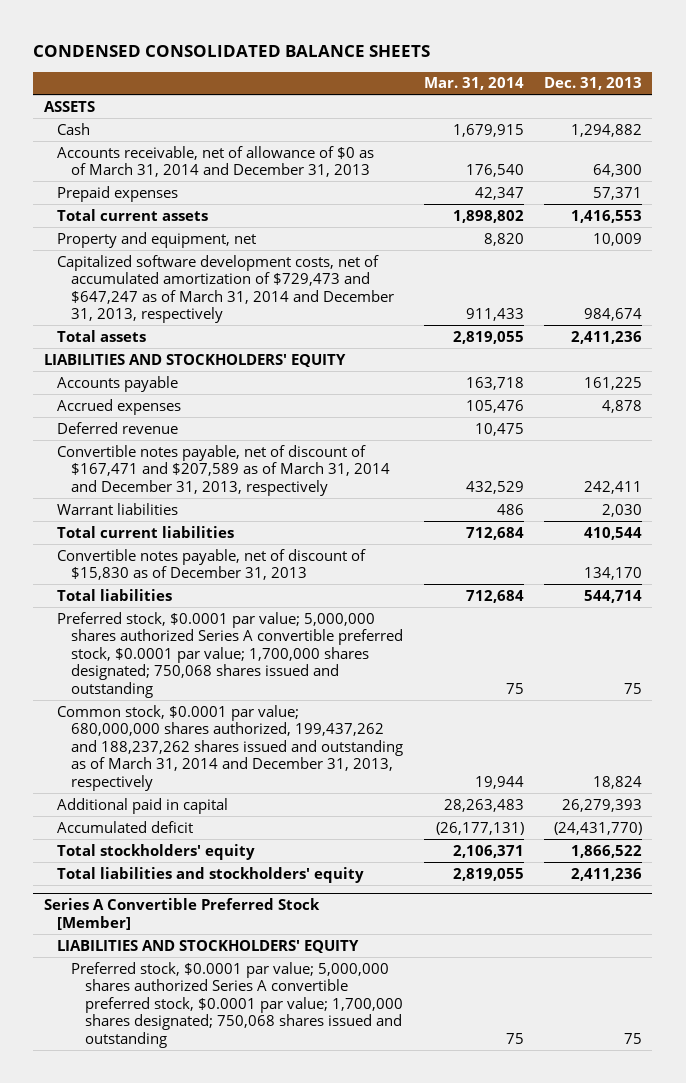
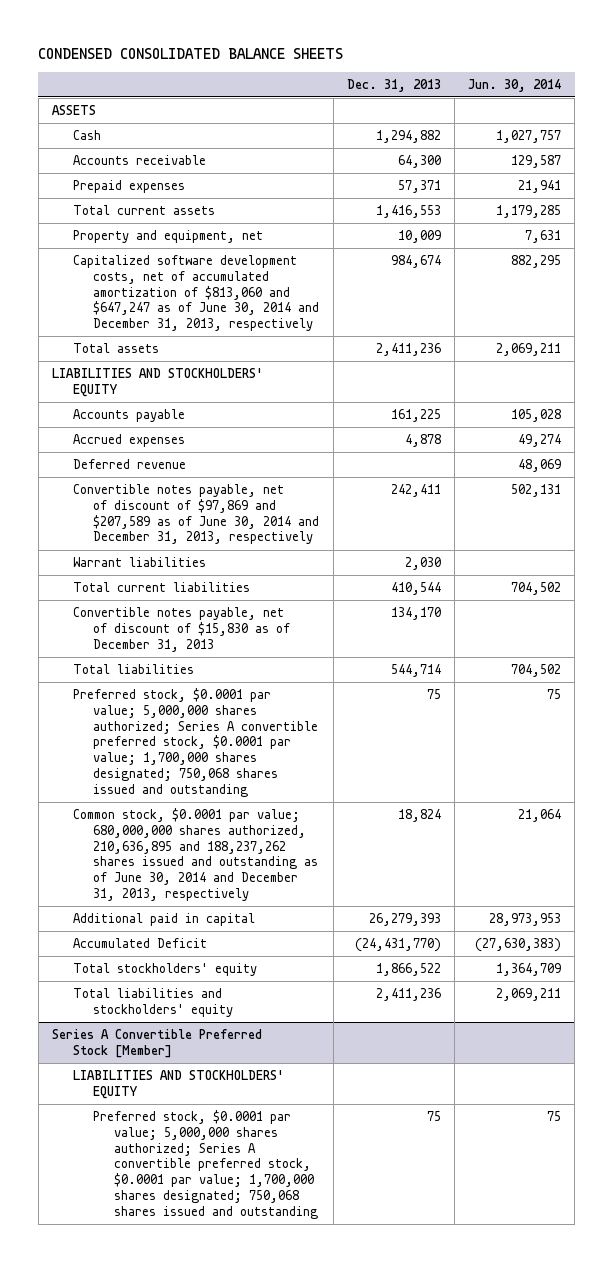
- | Mar. 31, 2014 | Dec. 31, 2013
+ | Dec. 31, 2013 | Jun. 30, 2014
- Accounts receivable, net of allowance of $0 as of March 31, 2014 and December 31, 2013 | 176,540 | 64,300
+ Accounts receivable | 64,300 | 129,587
- Capitalized software development costs, net of accumulated amortization of $729,473 and $647,247 as of March 31, 2014 and December 31, 2013, respectively | 911,433 | 984,674
+ Capitalized software development costs, net of accumulated amortization of $813,060 and $647,247 as of June 30, 2014 and December 31, 2013, respectively | 984,674 | 882,295
- Convertible notes payable, net of discount of $167,471 and $207,589 as of March 31, 2014 and December 31, 2013, respectively | 432,529 | 242,411
+ Convertible notes payable, net of discount of $97,869 and $207,589 as of June 30, 2014 and December 31, 2013, respectively | 242,411 | 502,131
- Preferred stock, $0.0001 par value; 5,000,000 shares authorized Series A convertible preferred stock, $0.0001 par value; 1,700,000 shares designated; 750,068 shares issued and outstanding | 75 | 75
- Common stock, $0.0001 par value; 680,000,000 shares authorized, 199,437,262 and 188,237,262 shares issued and outstanding as of March 31, 2014 and December 31, 2013, respectively | 19,944 | 18,824
+ Preferred stock, $0.0001 par value; 5,000,000 shares authorized; Series A convertible preferred stock, $0.0001 par value; 1,700,000 shares designated; 750,068 shares issued and outstanding | 75 | 75
+ Common stock, $0.0001 par value; 680,000,000 shares authorized, 210,636,895 and 188,237,262 shares issued and outstanding as of June 30, 2014 and December 31, 2013, respectively | 18,824 | 21,064
- Accumulated deficit | (26,177,131) | (24,431,770)
+ Accumulated Deficit | (24,431,770) | (27,630,383)
@ Series A Convertible Preferred Stock [Member]
- Preferred stock, $0.0001 par value; 5,000,000 shares authorized Series A convertible preferred stock, $0.0001 par value; 1,700,000 shares designated; 750,068 shares issued and outstanding | 75 | 75
+ Preferred stock, $0.0001 par value; 5,000,000 shares authorized; Series A convertible preferred stock, $0.0001 par value; 1,700,000 shares designated; 750,068 shares issued and outstanding | 75 | 75

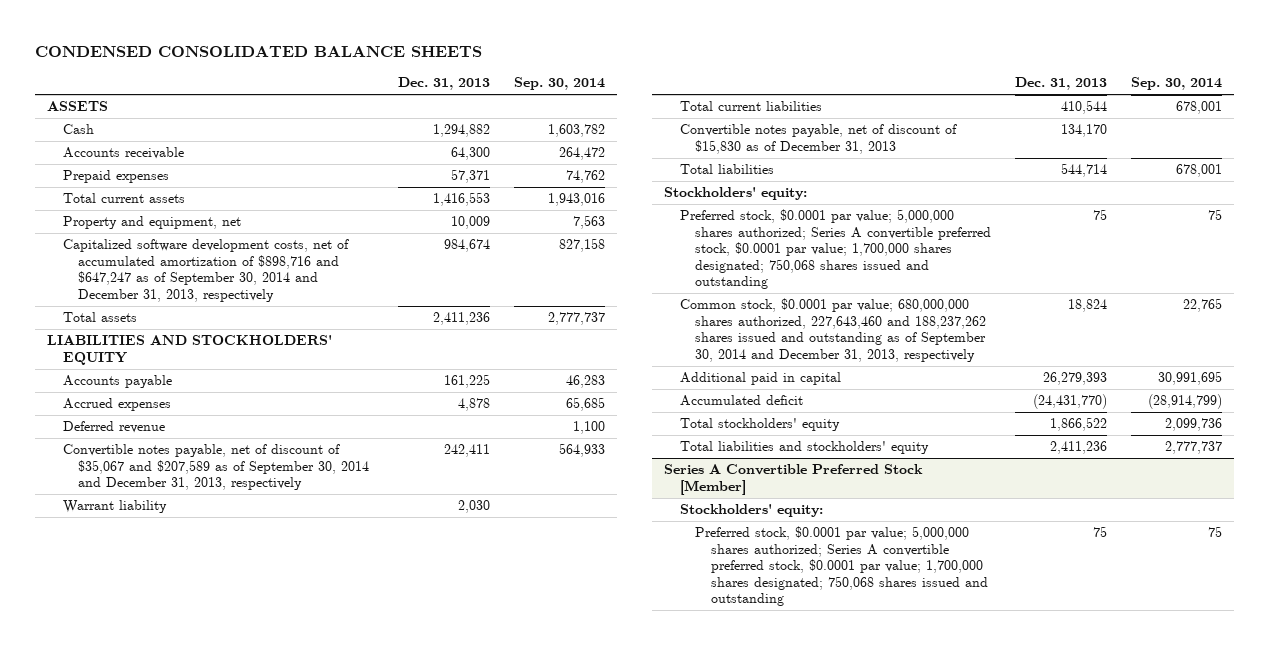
- | Dec. 31, 2013 | Jun. 30, 2014
+ | Dec. 31, 2013 | Sep. 30, 2014
- Capitalized software development costs, net of accumulated amortization of $813,060 and $647,247 as of June 30, 2014 and December 31, 2013, respectively | 984,674 | 882,295
+ Capitalized software development costs, net of accumulated amortization of $898,716 and $647,247 as of September 30, 2014 and December 31, 2013, respectively | 984,674 | 827,158
- Convertible notes payable, net of discount of $97,869 and $207,589 as of June 30, 2014 and December 31, 2013, respectively | 242,411 | 502,131
- Warrant liabilities | 2,030 |
+ Convertible notes payable, net of discount of $35,067 and $207,589 as of September 30, 2014 and December 31, 2013, respectively | 242,411 | 564,933
+ Warrant liability | 2,030 |
+ Stockholders' equity:
- Common stock, $0.0001 par value; 680,000,000 shares authorized, 210,636,895 and 188,237,262 shares issued and outstanding as of June 30, 2014 and December 31, 2013, respectively | 18,824 | 21,064
+ Common stock, $0.0001 par value; 680,000,000 shares authorized, 227,643,460 and 188,237,262 shares issued and outstanding as of September 30, 2014 and December 31, 2013, respectively | 18,824 | 22,765
- Accumulated Deficit | (24,431,770) | (27,630,383)
+ Accumulated deficit | (24,431,770) | (28,914,799)
@ Series A Convertible Preferred Stock [Member]
- LIABILITIES AND STOCKHOLDERS' EQUITY
+ Stockholders' equity:

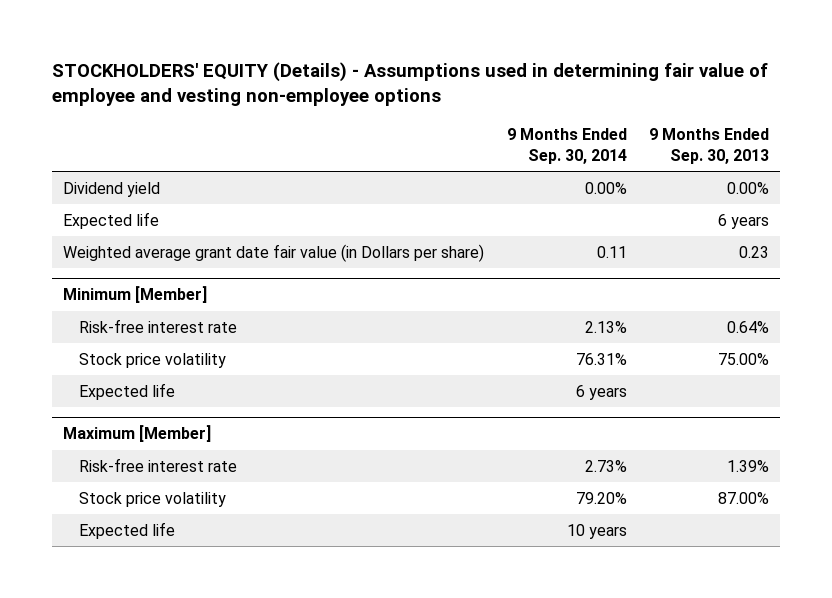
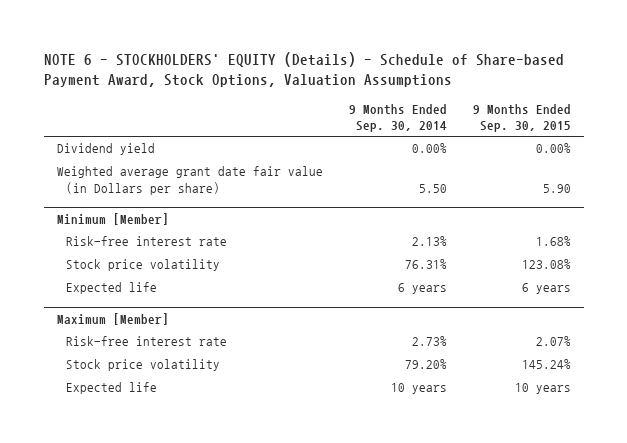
- STOCKHOLDERS' EQUITY (Details) - Assumptions used in determining fair value of employee and vesting non-employee options
+ NOTE 6 - STOCKHOLDERS' EQUITY (Details) - Schedule of Share-based Payment Award, Stock Options, Valuation Assumptions
- | 9 Months Ended Sep. 30, 2014 | 9 Months Ended Sep. 30, 2013
+ | 9 Months Ended Sep. 30, 2014 | 9 Months Ended Sep. 30, 2015
- Expected life | | 6 years
- Weighted average grant date fair value (in Dollars per share) | 0.11 | 0.23
+ Weighted average grant date fair value (in Dollars per share) | 5.50 | 5.90

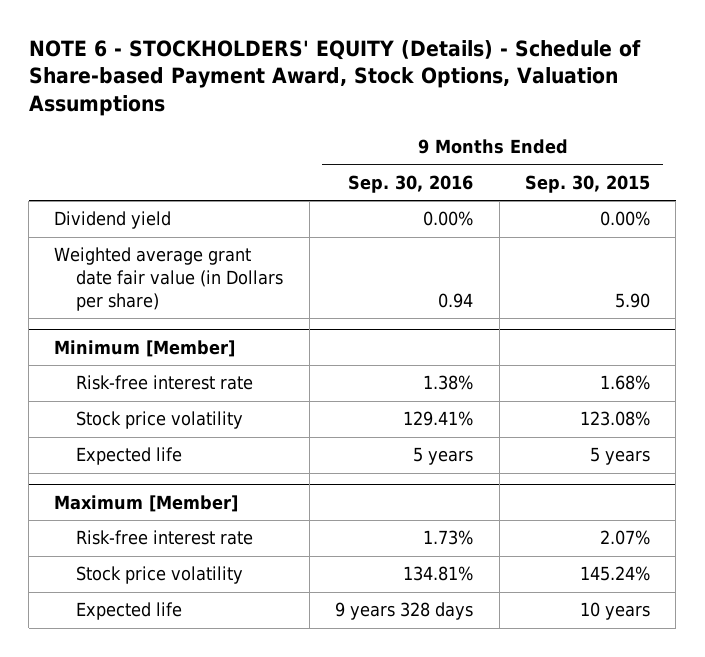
- | 9 Months Ended Sep. 30, 2014 | 9 Months Ended Sep. 30, 2015
+ | 9 Months Ended Sep. 30, 2016 | 9 Months Ended Sep. 30, 2015
@ Minimum [Member]
- Expected life | 6 years | 6 years
+ Expected life | 5 years | 5 years

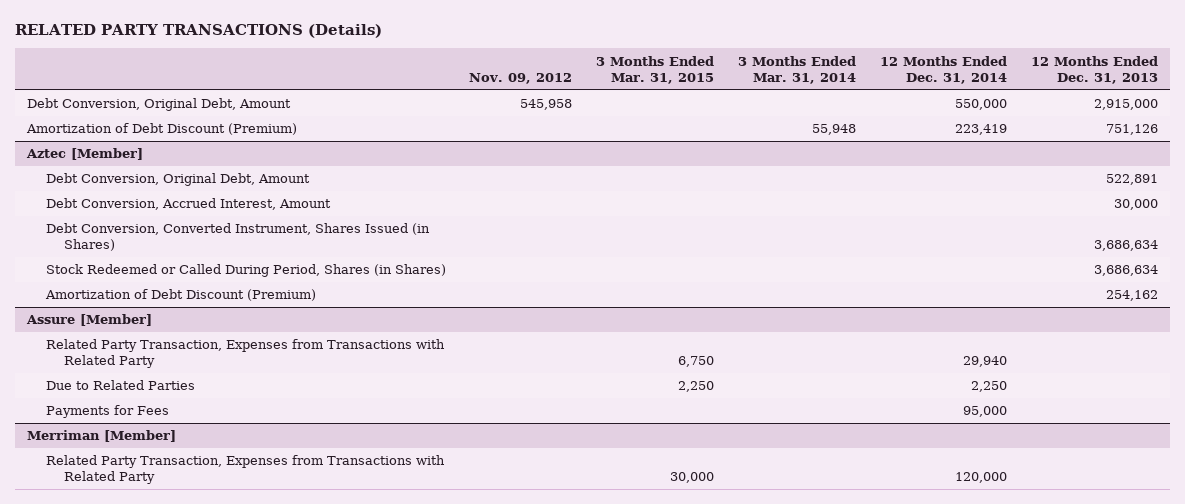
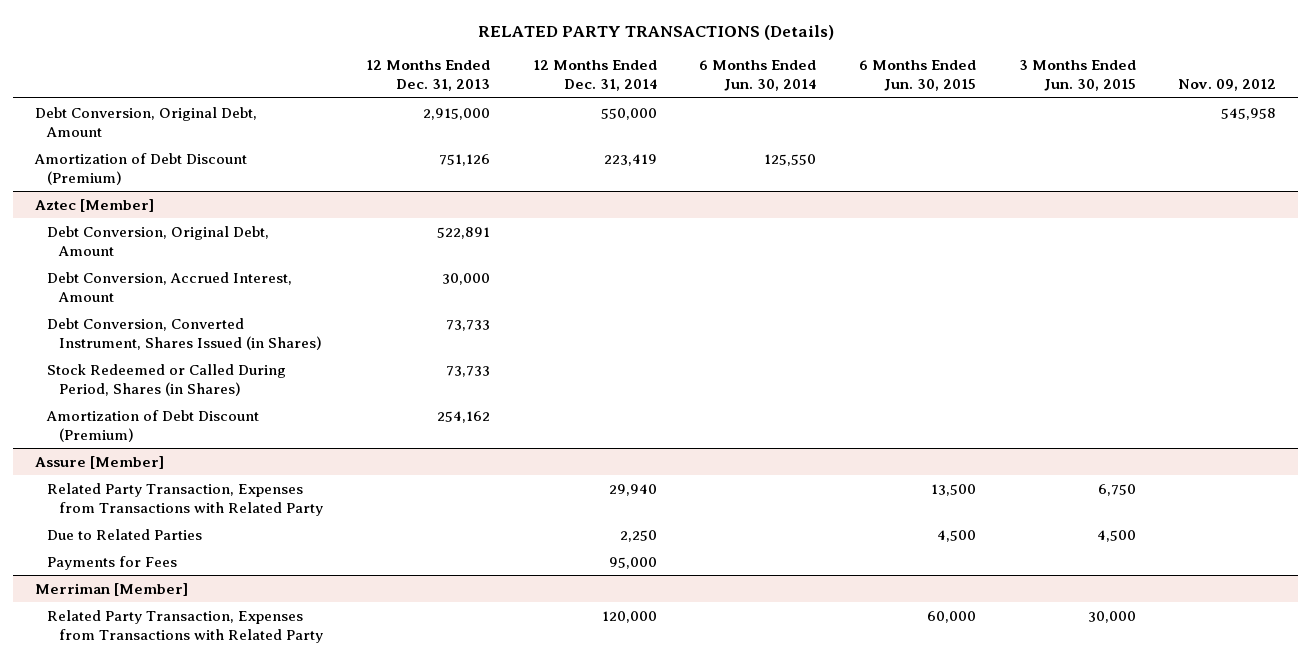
- | Nov. 09, 2012 | 3 Months Ended Mar. 31, 2015 | 3 Months Ended Mar. 31, 2014 | 12 Months Ended Dec. 31, 2014 | 12 Months Ended Dec. 31, 2013
+ | 12 Months Ended Dec. 31, 2013 | 12 Months Ended Dec. 31, 2014 | 6 Months Ended Jun. 30, 2014 | 6 Months Ended Jun. 30, 2015 | 3 Months Ended Jun. 30, 2015 | Nov. 09, 2012
@ Aztec [Member]
- Debt Conversion, Converted Instrument, Shares Issued (in Shares) | | | | | 3,686,634
- Stock Redeemed or Called During Period, Shares (in Shares) | | | | | 3,686,634
+ Debt Conversion, Converted Instrument, Shares Issued (in Shares) | 73,733 | | | | |
+ Stock Redeemed or Called During Period, Shares (in Shares) | 73,733 | | | | |

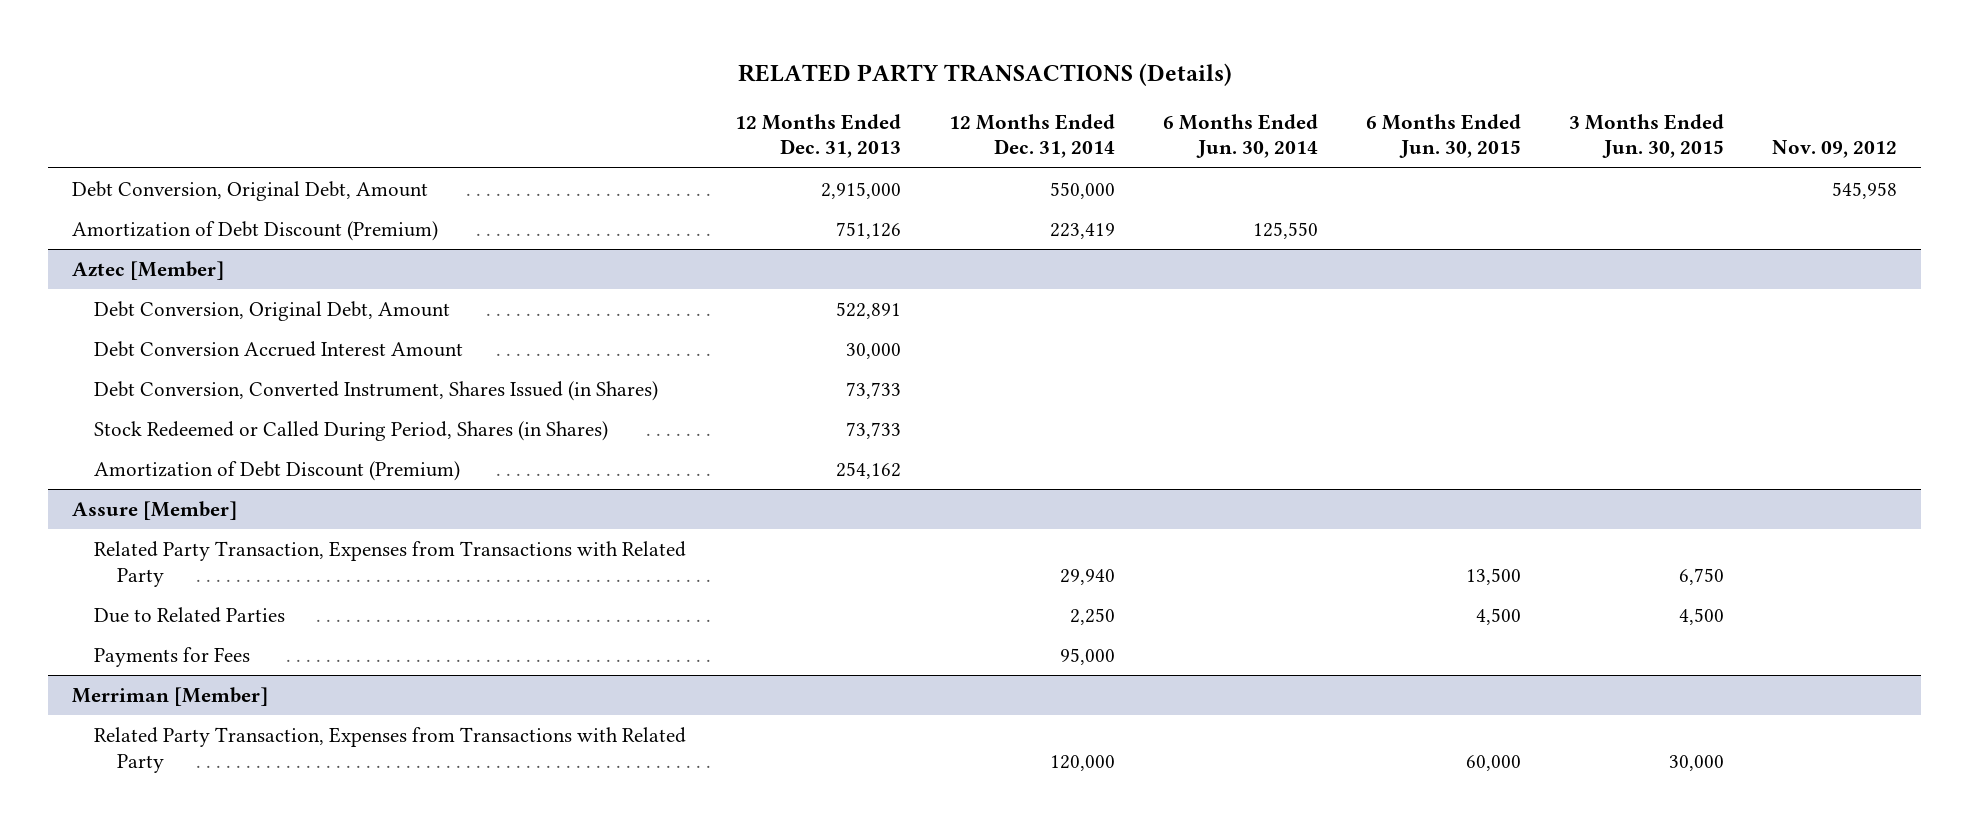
@ Aztec [Member]
- Debt Conversion, Accrued Interest, Amount | 30,000 | | | | |
+ Debt Conversion Accrued Interest Amount | 30,000 | | | | |

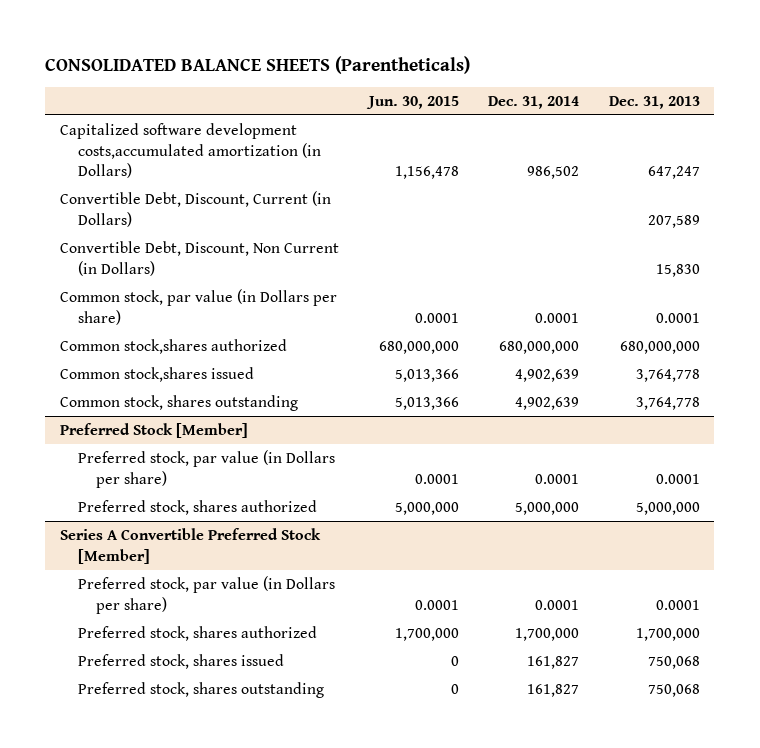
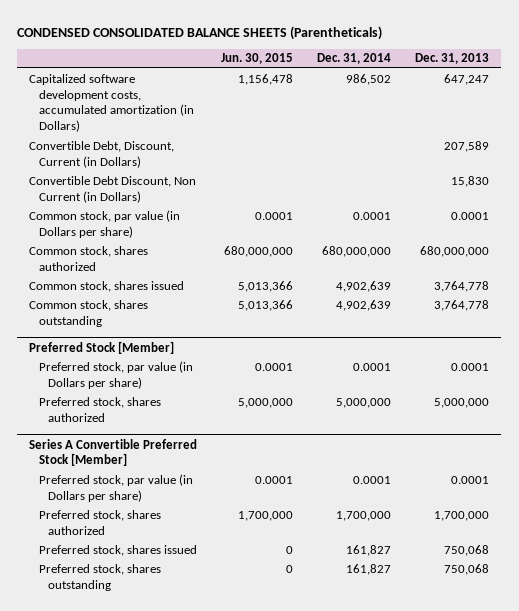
- CONSOLIDATED BALANCE SHEETS (Parentheticals)
+ CONDENSED CONSOLIDATED BALANCE SHEETS (Parentheticals)
- Capitalized software development costs,accumulated amortization (in Dollars) | 1,156,478 | 986,502 | 647,247
+ Capitalized software development costs, accumulated amortization (in Dollars) | 1,156,478 | 986,502 | 647,247
- Convertible Debt, Discount, Non Current (in Dollars) | | | 15,830
+ Convertible Debt Discount, Non Current (in Dollars) | | | 15,830
- Common stock,shares authorized | 680,000,000 | 680,000,000 | 680,000,000
- Common stock,shares issued | 5,013,366 | 4,902,639 | 3,764,778
+ Common stock, shares authorized | 680,000,000 | 680,000,000 | 680,000,000
+ Common stock, shares issued | 5,013,366 | 4,902,639 | 3,764,778

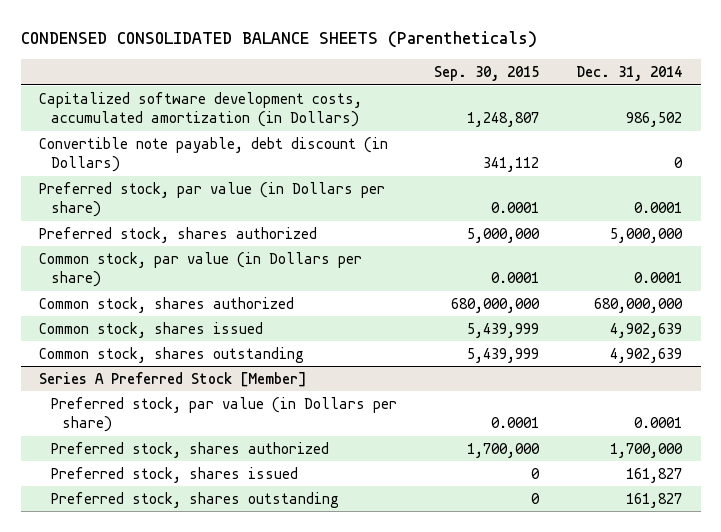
- | Jun. 30, 2015 | Dec. 31, 2014 | Dec. 31, 2013
+ | Sep. 30, 2015 | Dec. 31, 2014
- Convertible Debt, Discount, Current (in Dollars) | | | 207,589
- Convertible Debt Discount, Non Current (in Dollars) | | | 15,830
+ Convertible note payable, debt discount (in Dollars) | 341,112 | 0
+ Preferred stock, par value (in Dollars per share) | 0.0001 | 0.0001
+ Preferred stock, shares authorized | 5,000,000 | 5,000,000
- Preferred Stock [Member]
- Preferred stock, par value (in Dollars per share) | 0.0001 | 0.0001 | 0.0001
- Preferred stock, shares authorized | 5,000,000 | 5,000,000 | 5,000,000
- Series A Convertible Preferred Stock [Member]
+ Series A Preferred Stock [Member]

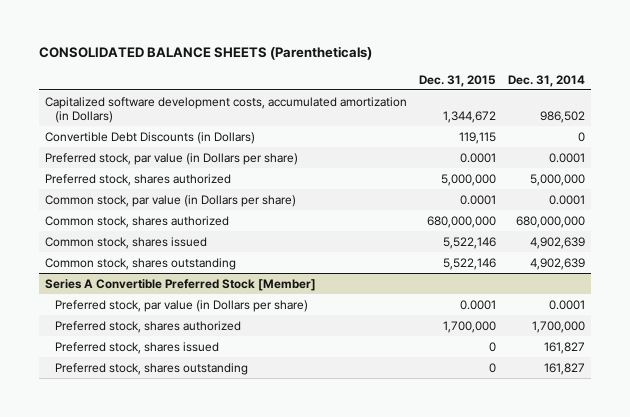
- CONDENSED CONSOLIDATED BALANCE SHEETS (Parentheticals)
+ CONSOLIDATED BALANCE SHEETS (Parentheticals)
- | Sep. 30, 2015 | Dec. 31, 2014
+ | Dec. 31, 2015 | Dec. 31, 2014
- Convertible note payable, debt discount (in Dollars) | 341,112 | 0
+ Convertible Debt Discounts (in Dollars) | 119,115 | 0
- Series A Preferred Stock [Member]
+ Series A Convertible Preferred Stock [Member]

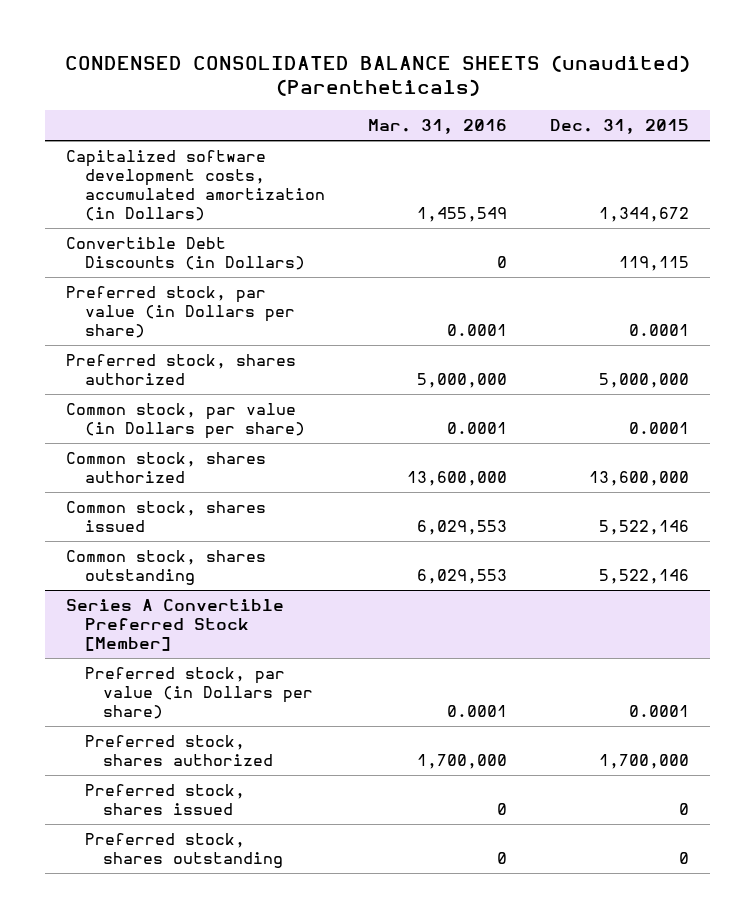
- CONSOLIDATED BALANCE SHEETS (Parentheticals)
+ CONDENSED CONSOLIDATED BALANCE SHEETS (unaudited) (Parentheticals)
- | Dec. 31, 2015 | Dec. 31, 2014
+ | Mar. 31, 2016 | Dec. 31, 2015
- Common stock, shares authorized | 680,000,000 | 680,000,000
+ Common stock, shares authorized | 13,600,000 | 13,600,000

